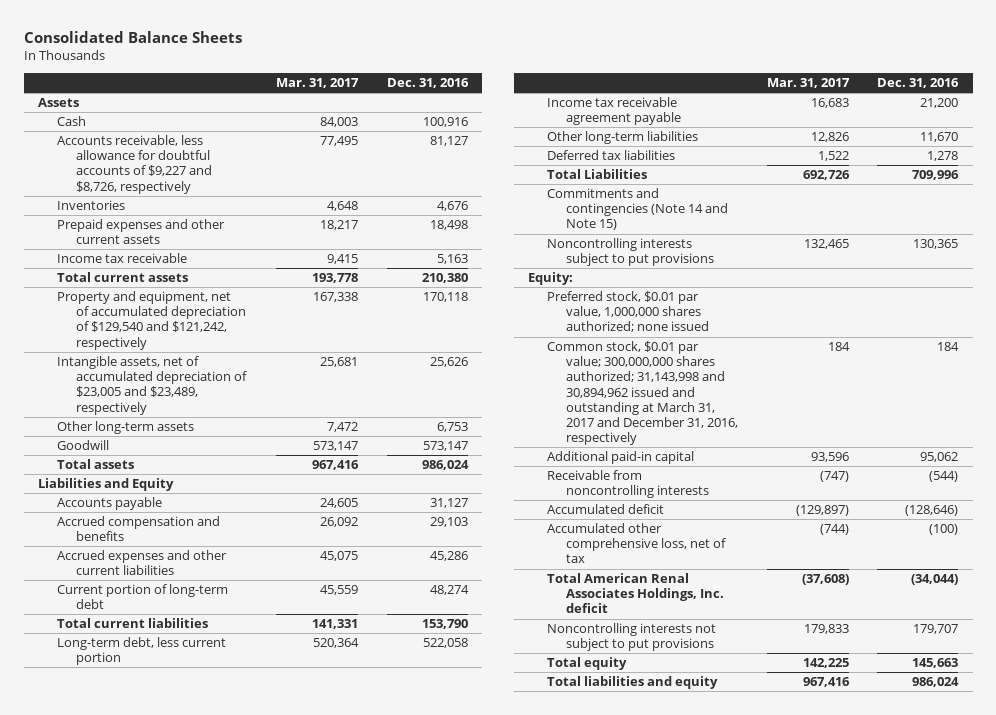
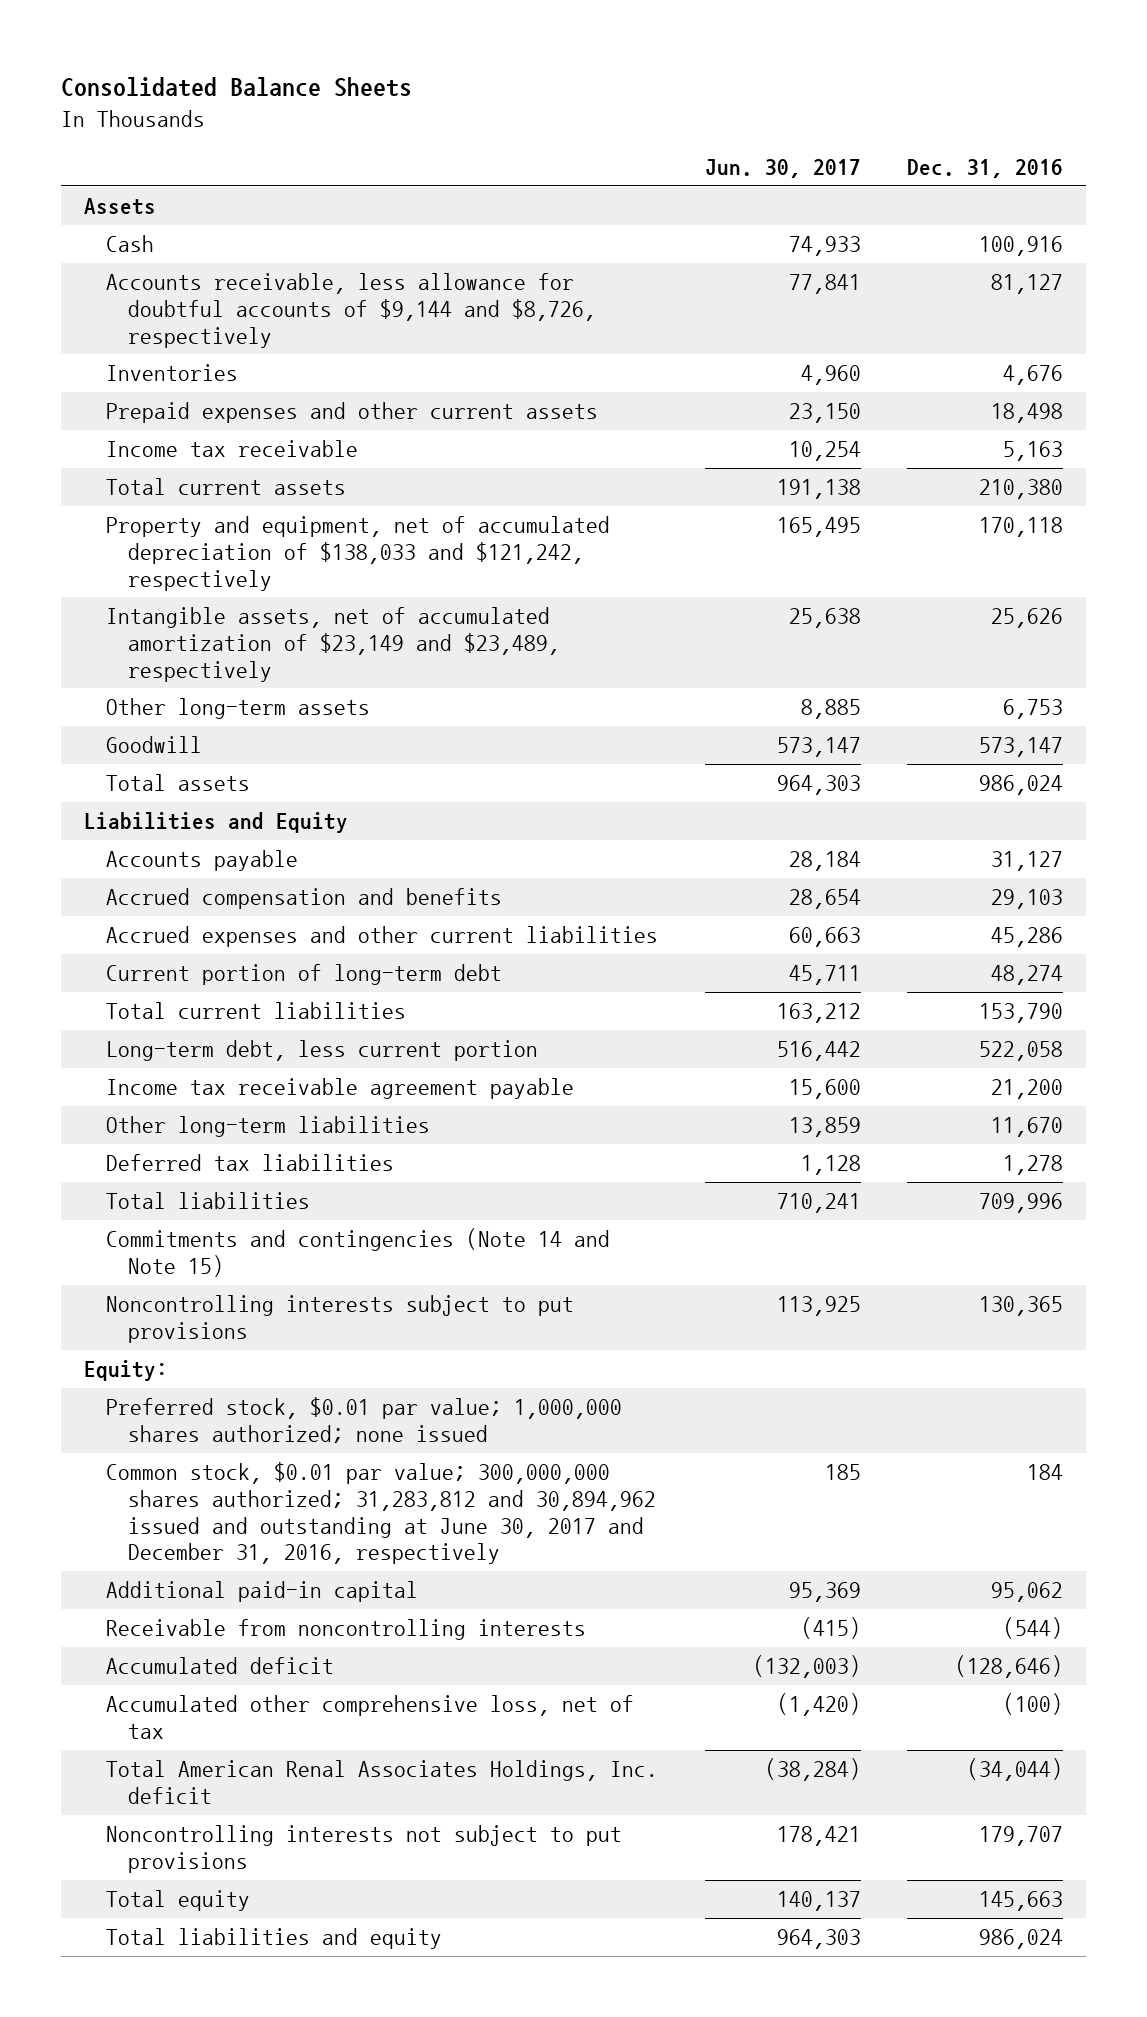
- | Mar. 31, 2017 | Dec. 31, 2016
+ | Jun. 30, 2017 | Dec. 31, 2016
- Accounts receivable, less allowance for doubtful accounts of $9,227 and $8,726, respectively | 77,495 | 81,127
+ Accounts receivable, less allowance for doubtful accounts of $9,144 and $8,726, respectively | 77,841 | 81,127
- Property and equipment, net of accumulated depreciation of $129,540 and $121,242, respectively | 167,338 | 170,118
- Intangible assets, net of accumulated depreciation of $23,005 and $23,489, respectively | 25,681 | 25,626
+ Property and equipment, net of accumulated depreciation of $138,033 and $121,242, respectively | 165,495 | 170,118
+ Intangible assets, net of accumulated amortization of $23,149 and $23,489, respectively | 25,638 | 25,626
- Total Liabilities | 692,726 | 709,996
+ Total liabilities | 710,241 | 709,996
- Preferred stock, $0.01 par value, 1,000,000 shares authorized; none issued
- Common stock, $0.01 par value; 300,000,000 shares authorized; 31,143,998 and 30,894,962 issued and outstanding at March 31, 2017 and December 31, 2016, respectively | 184 | 184
+ Preferred stock, $0.01 par value; 1,000,000 shares authorized; none issued
+ Common stock, $0.01 par value; 300,000,000 shares authorized; 31,283,812 and 30,894,962 issued and outstanding at June 30, 2017 and December 31, 2016, respectively | 185 | 184

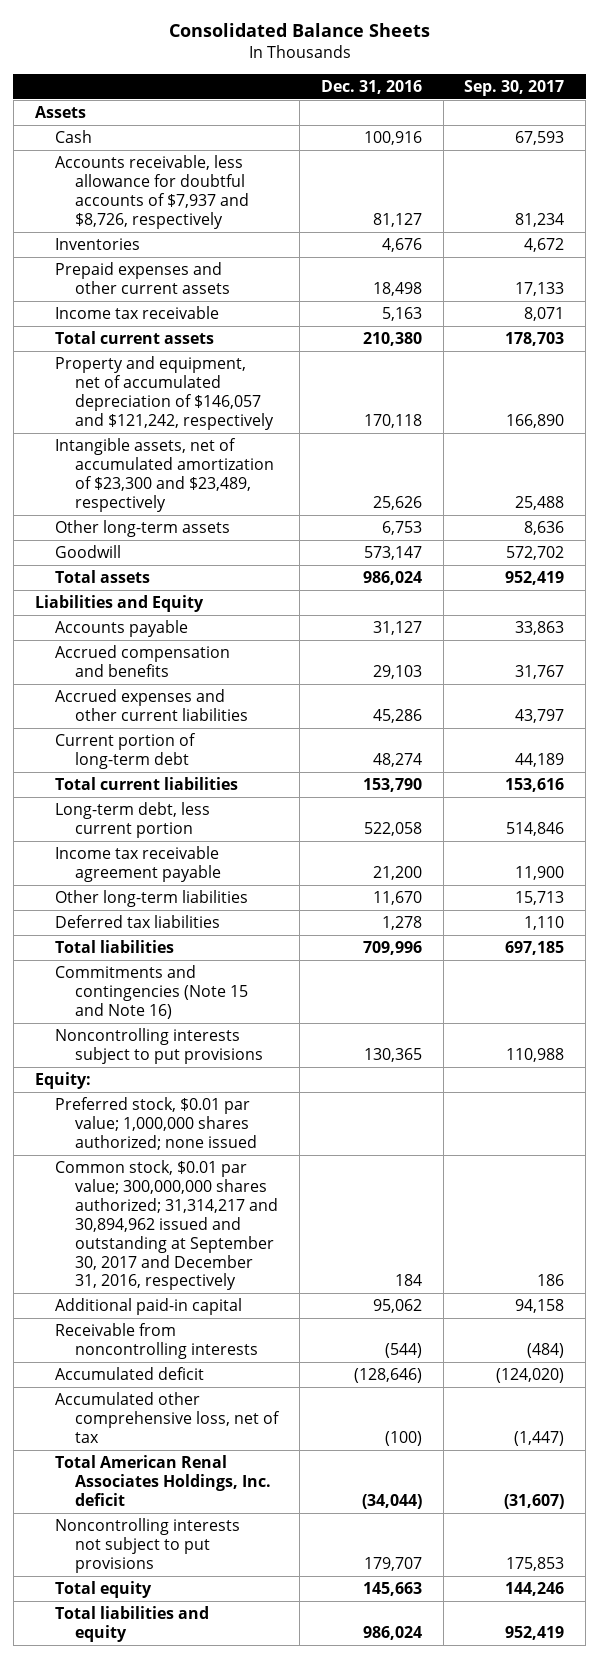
- | Jun. 30, 2017 | Dec. 31, 2016
+ | Dec. 31, 2016 | Sep. 30, 2017
- Accounts receivable, less allowance for doubtful accounts of $9,144 and $8,726, respectively | 77,841 | 81,127
+ Accounts receivable, less allowance for doubtful accounts of $7,937 and $8,726, respectively | 81,127 | 81,234
- Property and equipment, net of accumulated depreciation of $138,033 and $121,242, respectively | 165,495 | 170,118
- Intangible assets, net of accumulated amortization of $23,149 and $23,489, respectively | 25,638 | 25,626
+ Property and equipment, net of accumulated depreciation of $146,057 and $121,242, respectively | 170,118 | 166,890
+ Intangible assets, net of accumulated amortization of $23,300 and $23,489, respectively | 25,626 | 25,488
- Commitments and contingencies (Note 14 and Note 15)
+ Commitments and contingencies (Note 15 and Note 16)
- Common stock, $0.01 par value; 300,000,000 shares authorized; 31,283,812 and 30,894,962 issued and outstanding at June 30, 2017 and December 31, 2016, respectively | 185 | 184
+ Common stock, $0.01 par value; 300,000,000 shares authorized; 31,314,217 and 30,894,962 issued and outstanding at September 30, 2017 and December 31, 2016, respectively | 184 | 186

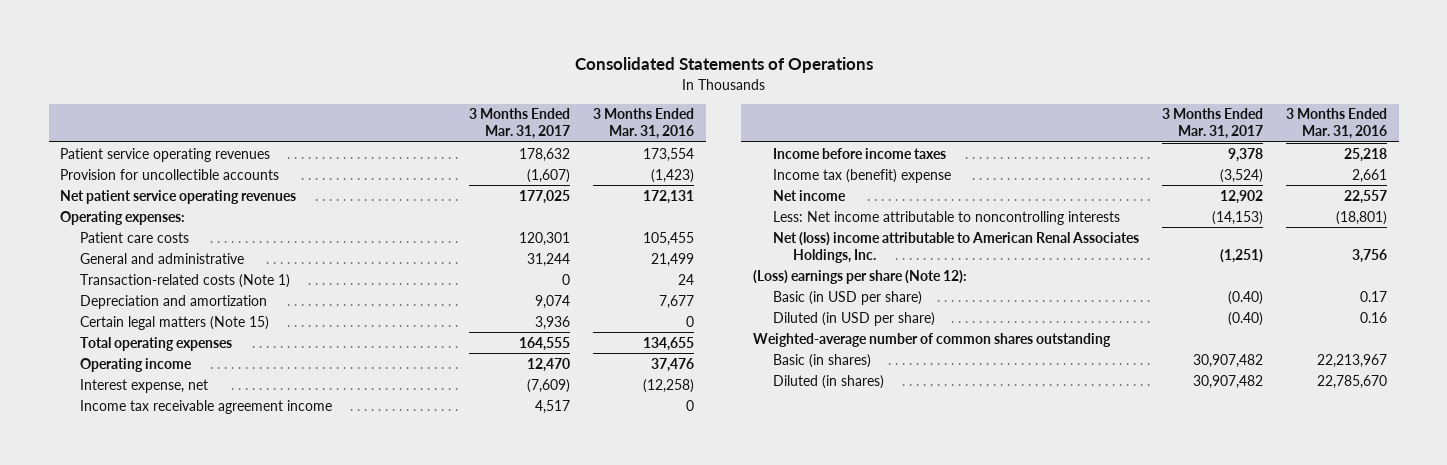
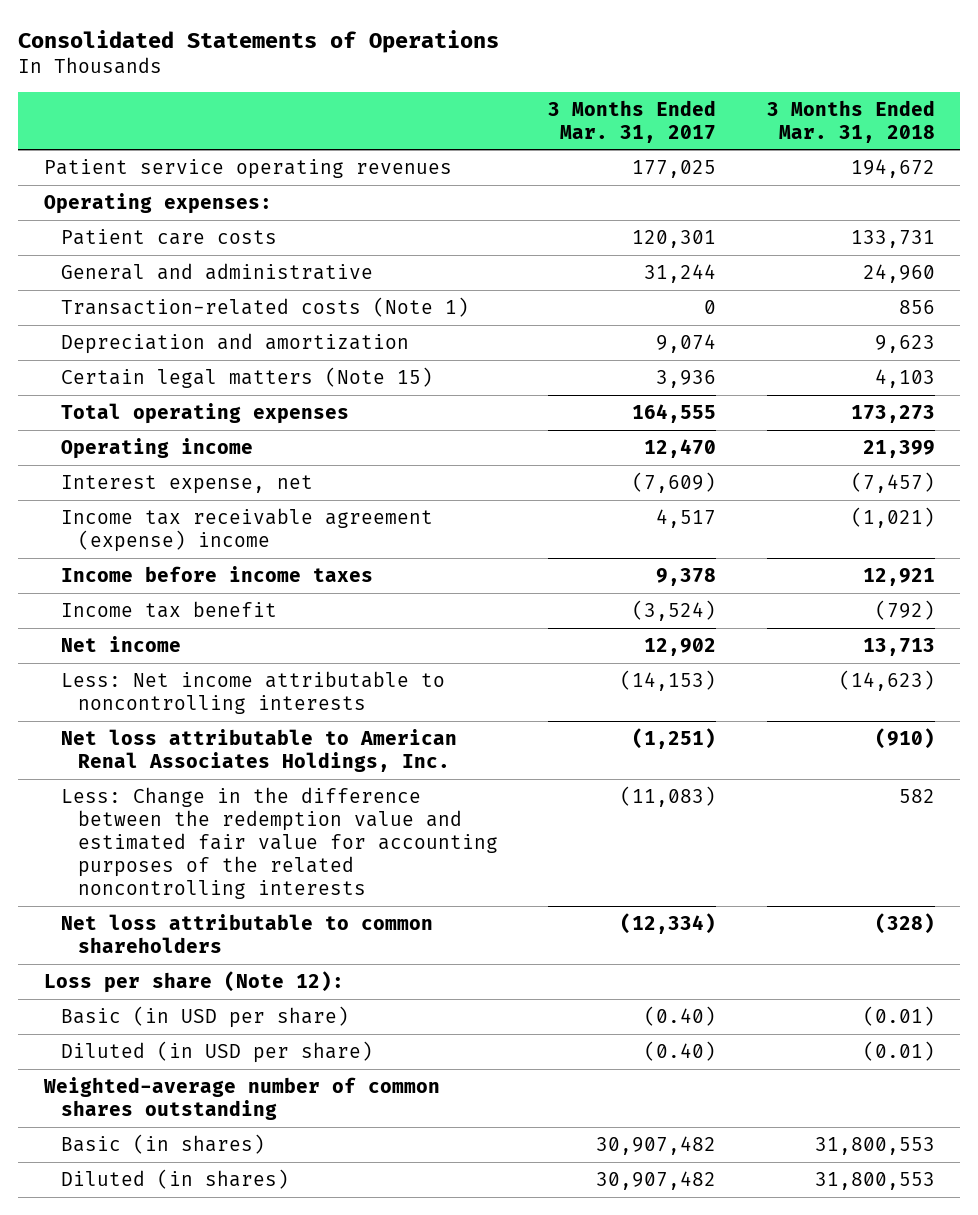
- | 3 Months Ended Mar. 31, 2017 | 3 Months Ended Mar. 31, 2016
+ | 3 Months Ended Mar. 31, 2017 | 3 Months Ended Mar. 31, 2018
- Patient service operating revenues | 178,632 | 173,554
- Provision for uncollectible accounts | (1,607) | (1,423)
- Net patient service operating revenues | 177,025 | 172,131
+ Patient service operating revenues | 177,025 | 194,672
- Income tax receivable agreement income | 4,517 | 0
+ Income tax receivable agreement (expense) income | 4,517 | (1,021)
- Income tax (benefit) expense | (3,524) | 2,661
+ Income tax benefit | (3,524) | (792)
- Net (loss) income attributable to American Renal Associates Holdings, Inc. | (1,251) | 3,756
- (Loss) earnings per share (Note 12):
+ Net loss attributable to American Renal Associates Holdings, Inc. | (1,251) | (910)
+ Less: Change in the difference between the redemption value and estimated fair value for accounting purposes of the related noncontrolling interests | (11,083) | 582
+ Net loss attributable to common shareholders | (12,334) | (328)
+ Loss per share (Note 12):

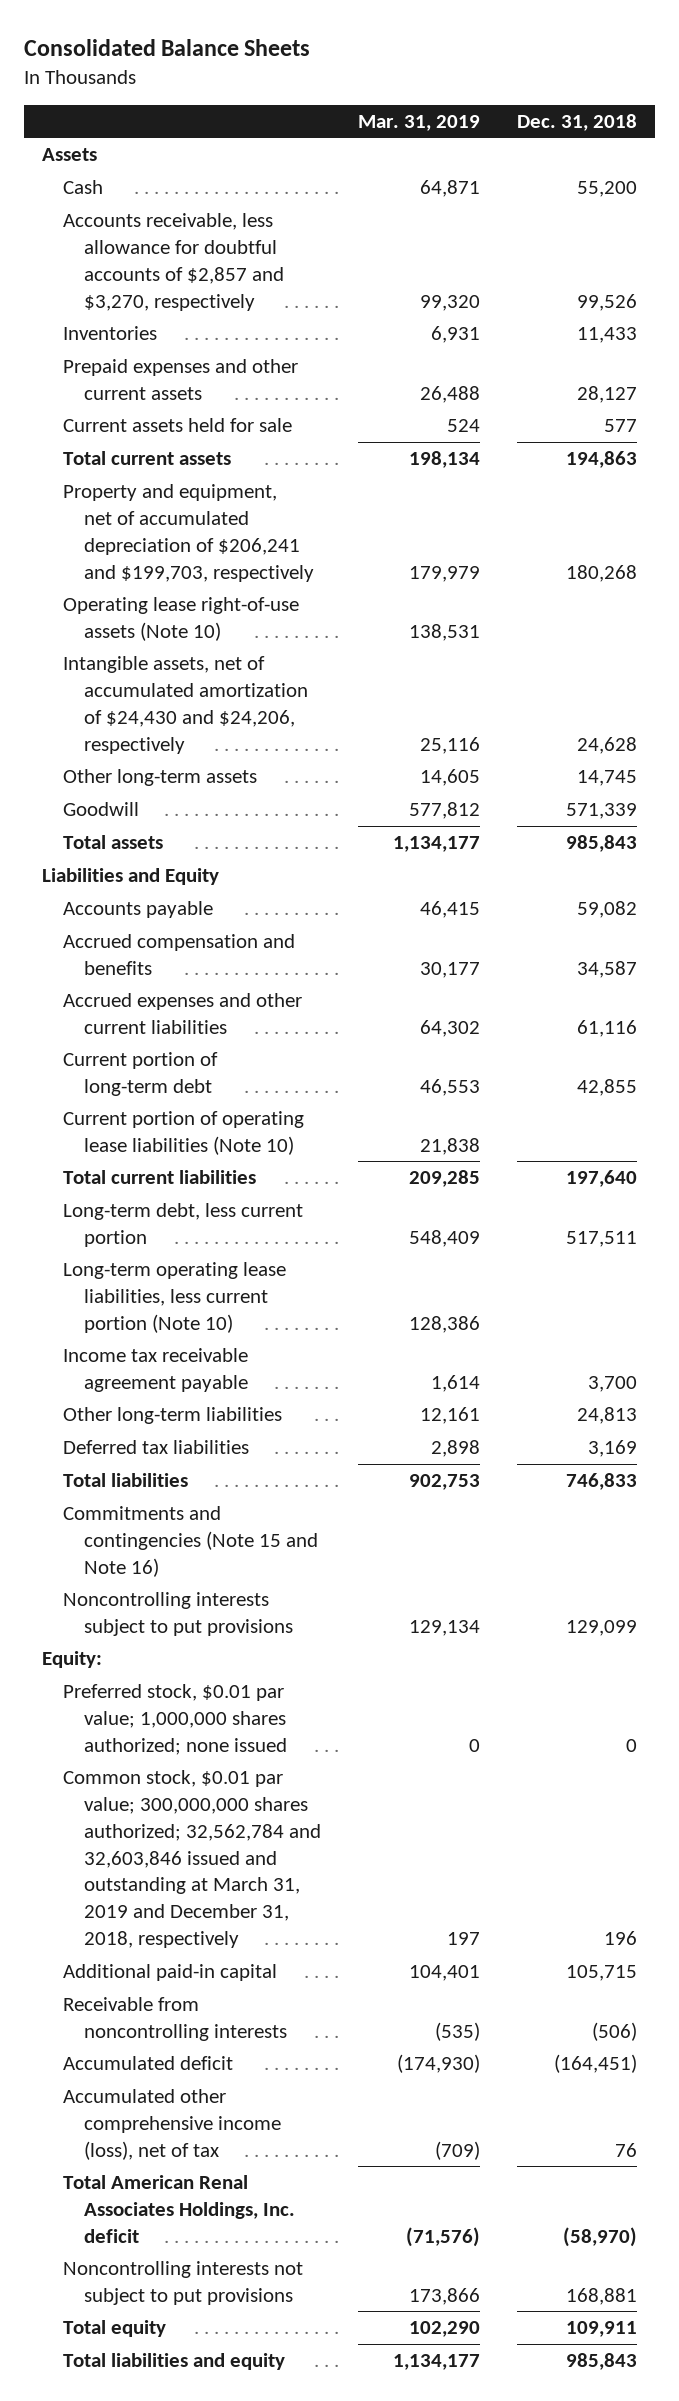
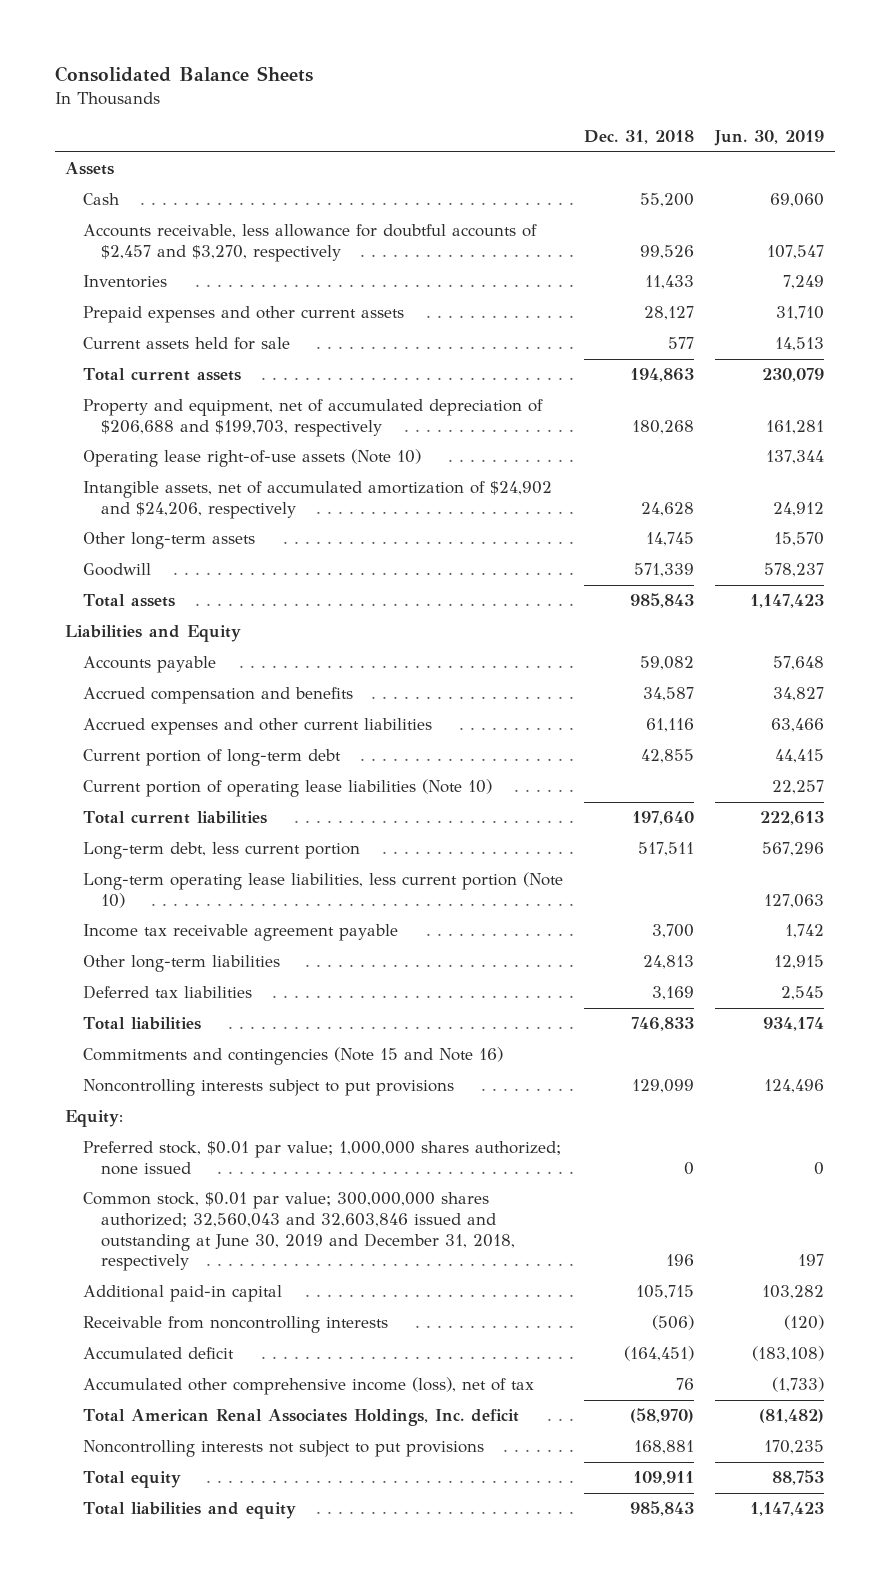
- | Mar. 31, 2019 | Dec. 31, 2018
+ | Dec. 31, 2018 | Jun. 30, 2019
- Accounts receivable, less allowance for doubtful accounts of $2,857 and $3,270, respectively | 99,320 | 99,526
+ Accounts receivable, less allowance for doubtful accounts of $2,457 and $3,270, respectively | 99,526 | 107,547
- Property and equipment, net of accumulated depreciation of $206,241 and $199,703, respectively | 179,979 | 180,268
+ Property and equipment, net of accumulated depreciation of $206,688 and $199,703, respectively | 180,268 | 161,281
- Intangible assets, net of accumulated amortization of $24,430 and $24,206, respectively | 25,116 | 24,628
+ Intangible assets, net of accumulated amortization of $24,902 and $24,206, respectively | 24,628 | 24,912
- Common stock, $0.01 par value; 300,000,000 shares authorized; 32,562,784 and 32,603,846 issued and outstanding at March 31, 2019 and December 31, 2018, respectively | 197 | 196
+ Common stock, $0.01 par value; 300,000,000 shares authorized; 32,560,043 and 32,603,846 issued and outstanding at June 30, 2019 and December 31, 2018, respectively | 196 | 197

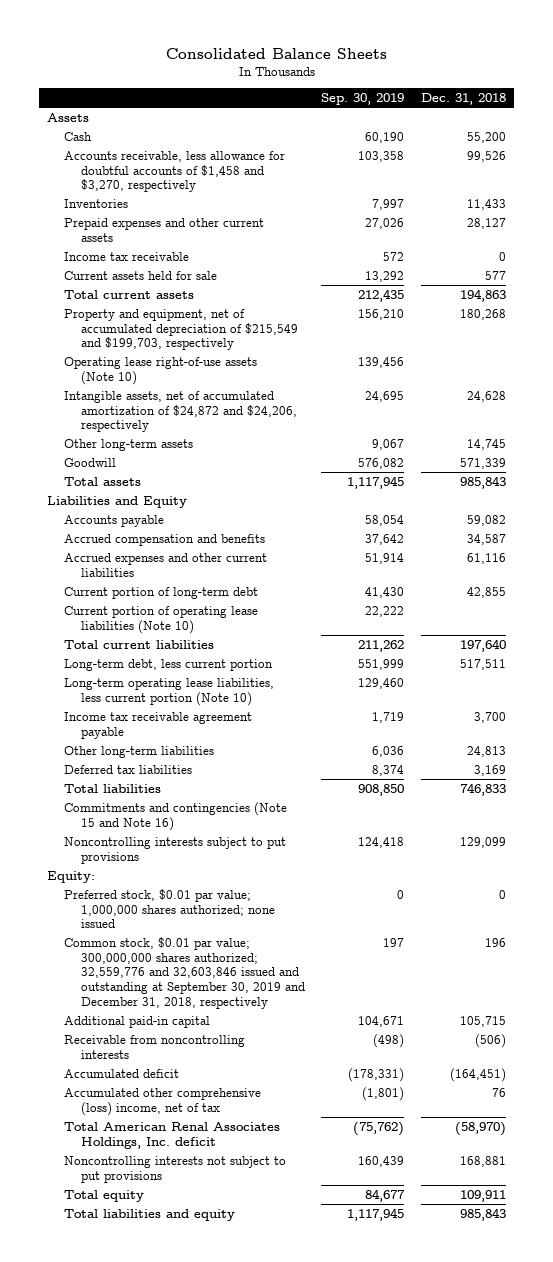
- | Dec. 31, 2018 | Jun. 30, 2019
+ | Sep. 30, 2019 | Dec. 31, 2018
- Accounts receivable, less allowance for doubtful accounts of $2,457 and $3,270, respectively | 99,526 | 107,547
+ Accounts receivable, less allowance for doubtful accounts of $1,458 and $3,270, respectively | 103,358 | 99,526
+ Income tax receivable | 572 | 0
- Property and equipment, net of accumulated depreciation of $206,688 and $199,703, respectively | 180,268 | 161,281
+ Property and equipment, net of accumulated depreciation of $215,549 and $199,703, respectively | 156,210 | 180,268
- Intangible assets, net of accumulated amortization of $24,902 and $24,206, respectively | 24,628 | 24,912
+ Intangible assets, net of accumulated amortization of $24,872 and $24,206, respectively | 24,695 | 24,628
- Common stock, $0.01 par value; 300,000,000 shares authorized; 32,560,043 and 32,603,846 issued and outstanding at June 30, 2019 and December 31, 2018, respectively | 196 | 197
+ Common stock, $0.01 par value; 300,000,000 shares authorized; 32,559,776 and 32,603,846 issued and outstanding at September 30, 2019 and December 31, 2018, respectively | 197 | 196
- Accumulated other comprehensive income (loss), net of tax | 76 | (1,733)
+ Accumulated other comprehensive (loss) income, net of tax | (1,801) | 76

